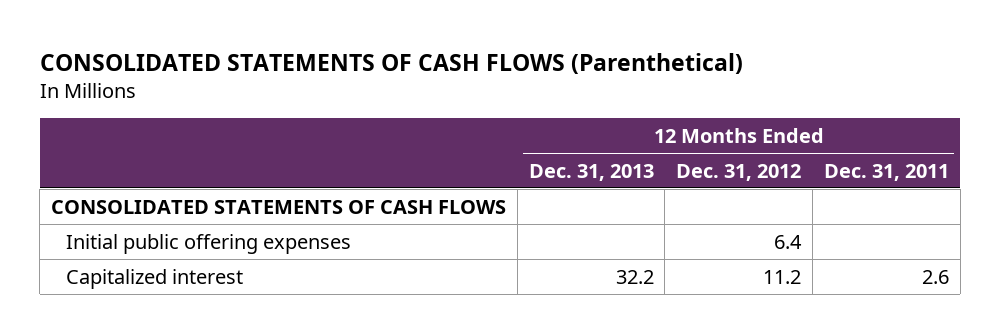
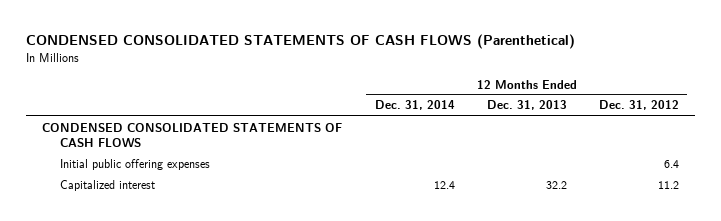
- CONSOLIDATED STATEMENTS OF CASH FLOWS (Parenthetical)
+ CONDENSED CONSOLIDATED STATEMENTS OF CASH FLOWS (Parenthetical)
- | 12 Months Ended Dec. 31, 2013 | 12 Months Ended Dec. 31, 2012 | 12 Months Ended Dec. 31, 2011
+ | 12 Months Ended Dec. 31, 2014 | 12 Months Ended Dec. 31, 2013 | 12 Months Ended Dec. 31, 2012
- CONSOLIDATED STATEMENTS OF CASH FLOWS
+ CONDENSED CONSOLIDATED STATEMENTS OF CASH FLOWS

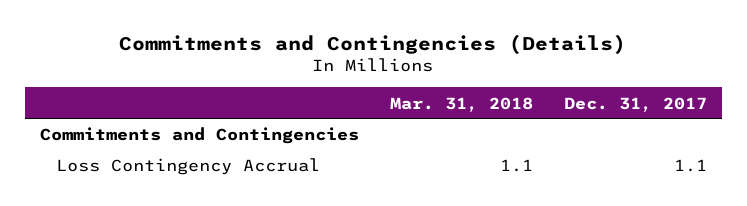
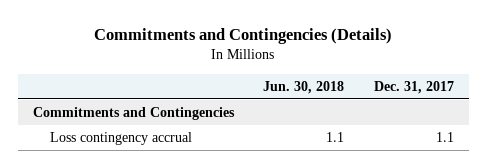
- | Mar. 31, 2018 | Dec. 31, 2017
+ | Jun. 30, 2018 | Dec. 31, 2017
- Loss Contingency Accrual | 1.1 | 1.1
+ Loss contingency accrual | 1.1 | 1.1

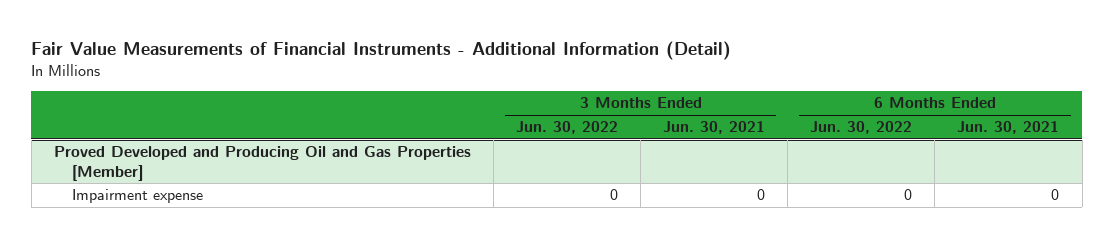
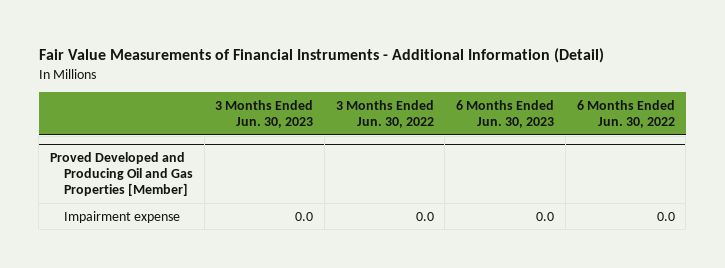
- | 3 Months Ended Jun. 30, 2022 | 3 Months Ended Jun. 30, 2021 | 6 Months Ended Jun. 30, 2022 | 6 Months Ended Jun. 30, 2021
+ | 3 Months Ended Jun. 30, 2023 | 3 Months Ended Jun. 30, 2022 | 6 Months Ended Jun. 30, 2023 | 6 Months Ended Jun. 30, 2022
@ Proved Developed and Producing Oil and Gas Properties [Member]
- Impairment expense | 0 | 0 | 0 | 0
+ Impairment expense | 0.0 | 0.0 | 0.0 | 0.0

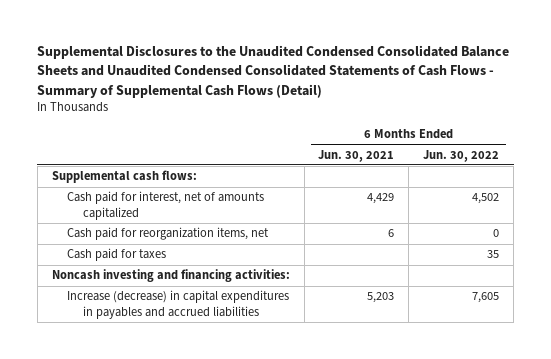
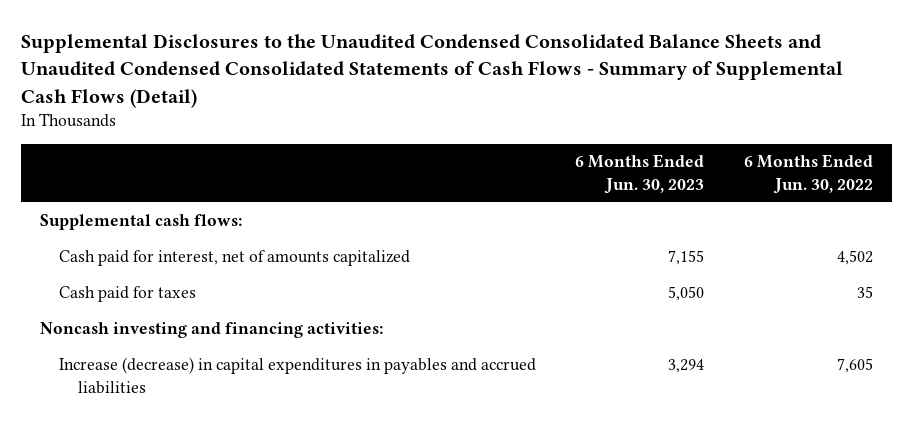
- | 6 Months Ended Jun. 30, 2021 | 6 Months Ended Jun. 30, 2022
+ | 6 Months Ended Jun. 30, 2023 | 6 Months Ended Jun. 30, 2022
- Cash paid for reorganization items, net | 6 | 0

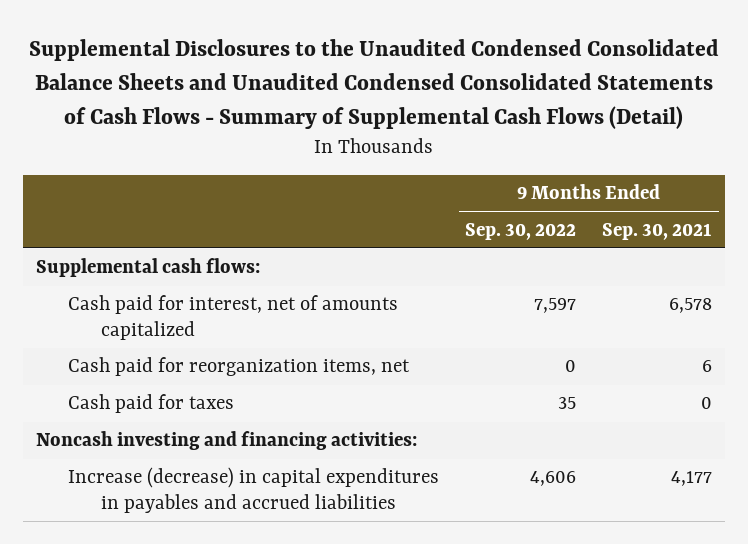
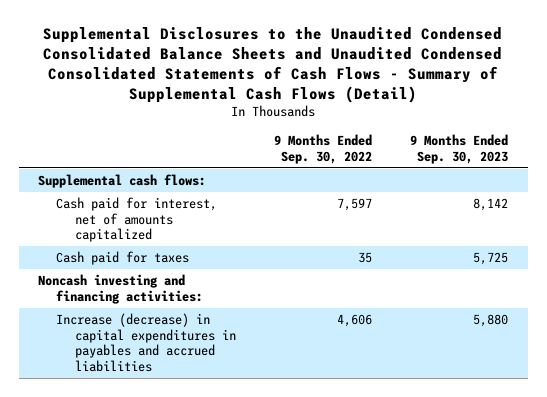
- | 9 Months Ended Sep. 30, 2022 | 9 Months Ended Sep. 30, 2021
+ | 9 Months Ended Sep. 30, 2022 | 9 Months Ended Sep. 30, 2023
- Cash paid for reorganization items, net | 0 | 6

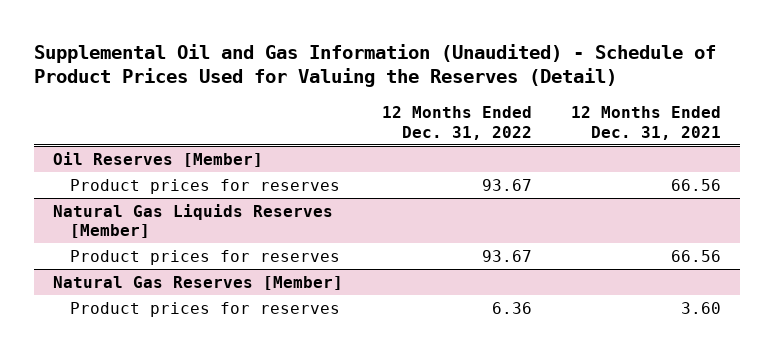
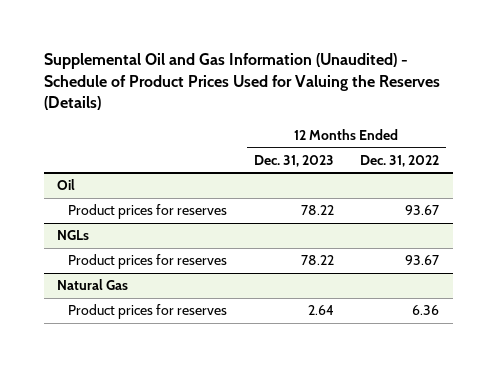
- Supplemental Oil and Gas Information (Unaudited) - Schedule of Product Prices Used for Valuing the Reserves (Detail)
+ Supplemental Oil and Gas Information (Unaudited) - Schedule of Product Prices Used for Valuing the Reserves (Details)
- | 12 Months Ended Dec. 31, 2022 | 12 Months Ended Dec. 31, 2021
+ | 12 Months Ended Dec. 31, 2023 | 12 Months Ended Dec. 31, 2022
- Oil Reserves [Member]
+ Oil
- Natural Gas Liquids Reserves [Member]
+ NGLs
- Natural Gas Reserves [Member]
+ Natural Gas

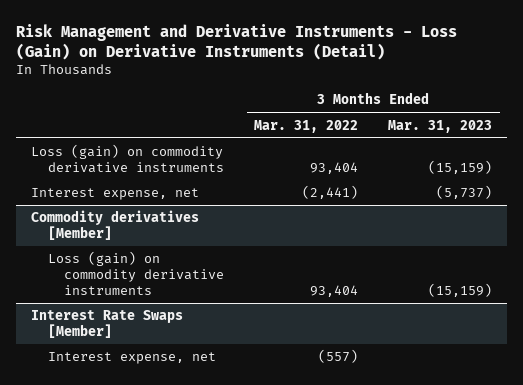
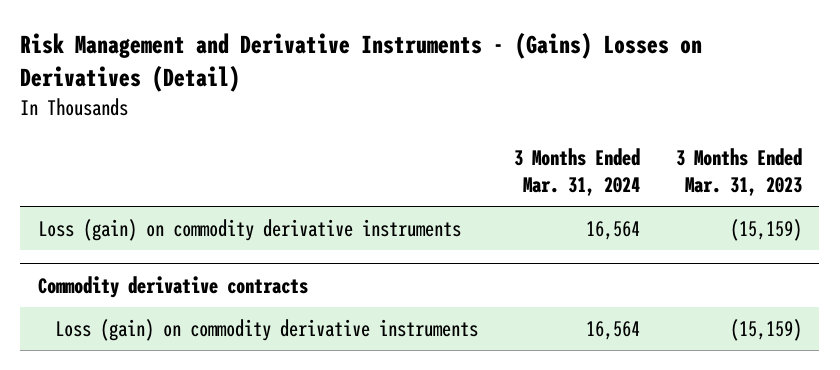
- Risk Management and Derivative Instruments - Loss (Gain) on Derivative Instruments (Detail)
+ Risk Management and Derivative Instruments - (Gains) Losses on Derivatives (Detail)
- | 3 Months Ended Mar. 31, 2022 | 3 Months Ended Mar. 31, 2023
+ | 3 Months Ended Mar. 31, 2024 | 3 Months Ended Mar. 31, 2023
- Interest expense, net | (2,441) | (5,737)
- Commodity derivatives [Member]
+ Commodity derivative contracts
- Interest Rate Swaps [Member]
- Interest expense, net | (557) |

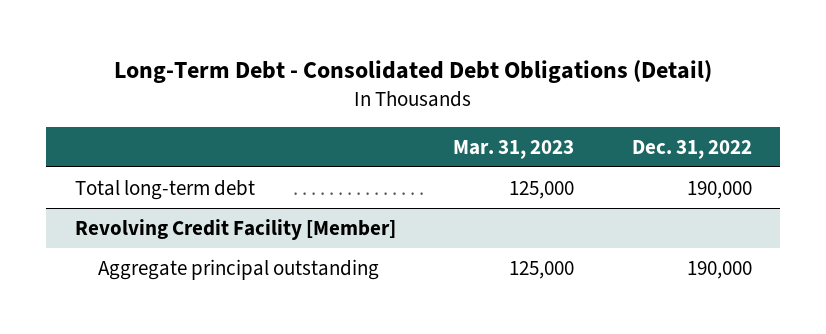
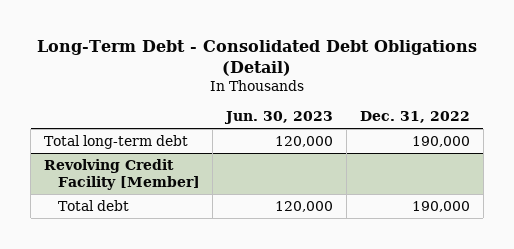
- | Mar. 31, 2023 | Dec. 31, 2022
+ | Jun. 30, 2023 | Dec. 31, 2022
@ Revolving Credit Facility [Member]
- Aggregate principal outstanding | 125,000 | 190,000
+ Total debt | 120,000 | 190,000

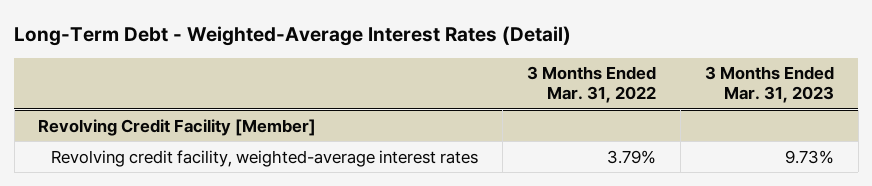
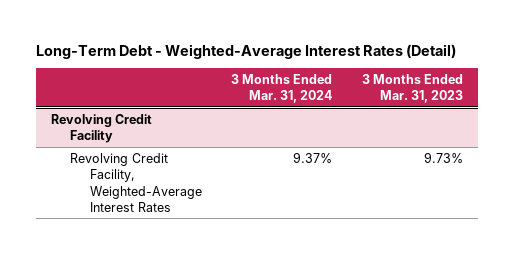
- | 3 Months Ended Mar. 31, 2022 | 3 Months Ended Mar. 31, 2023
+ | 3 Months Ended Mar. 31, 2024 | 3 Months Ended Mar. 31, 2023
- Revolving Credit Facility [Member]
- Revolving credit facility, weighted-average interest rates | 3.79% | 9.73%
+ Revolving Credit Facility
+ Revolving Credit Facility, Weighted-Average Interest Rates | 9.37% | 9.73%

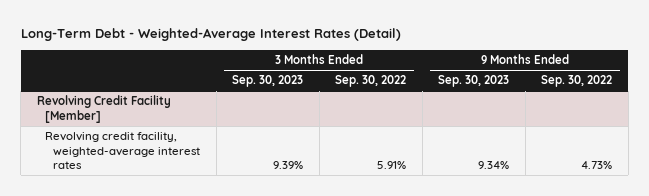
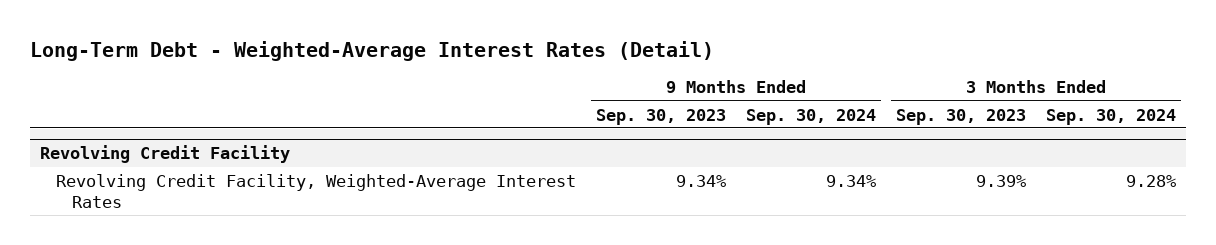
- | 3 Months Ended Sep. 30, 2023 | 3 Months Ended Sep. 30, 2022 | 9 Months Ended Sep. 30, 2023 | 9 Months Ended Sep. 30, 2022
+ | 9 Months Ended Sep. 30, 2023 | 9 Months Ended Sep. 30, 2024 | 3 Months Ended Sep. 30, 2023 | 3 Months Ended Sep. 30, 2024
- Revolving Credit Facility [Member]
- Revolving credit facility, weighted-average interest rates | 9.39% | 5.91% | 9.34% | 4.73%
+ Revolving Credit Facility
+ Revolving Credit Facility, Weighted-Average Interest Rates | 9.34% | 9.34% | 9.39% | 9.28%

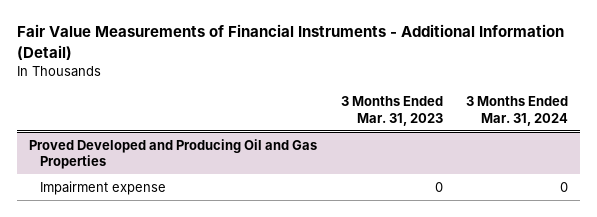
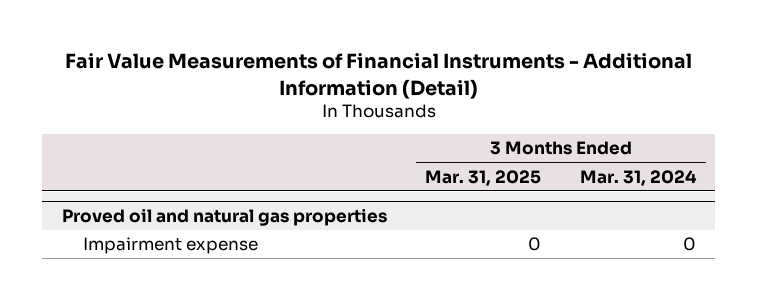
- | 3 Months Ended Mar. 31, 2023 | 3 Months Ended Mar. 31, 2024
+ | 3 Months Ended Mar. 31, 2025 | 3 Months Ended Mar. 31, 2024
- Proved Developed and Producing Oil and Gas Properties
+ Proved oil and natural gas properties

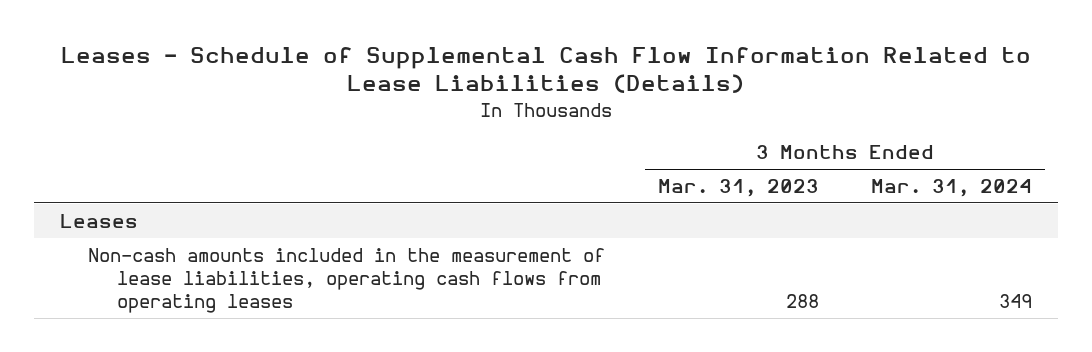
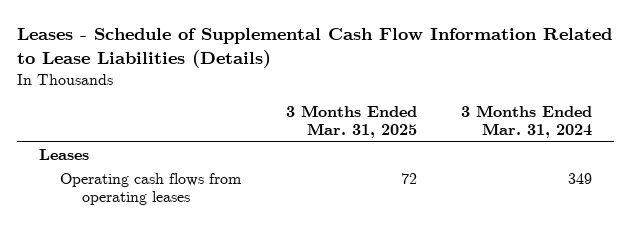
- | 3 Months Ended Mar. 31, 2023 | 3 Months Ended Mar. 31, 2024
+ | 3 Months Ended Mar. 31, 2025 | 3 Months Ended Mar. 31, 2024
- Non-cash amounts included in the measurement of lease liabilities, operating cash flows from operating leases | 288 | 349
+ Operating cash flows from operating leases | 72 | 349

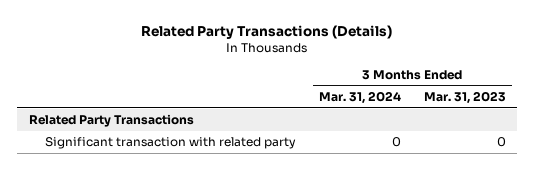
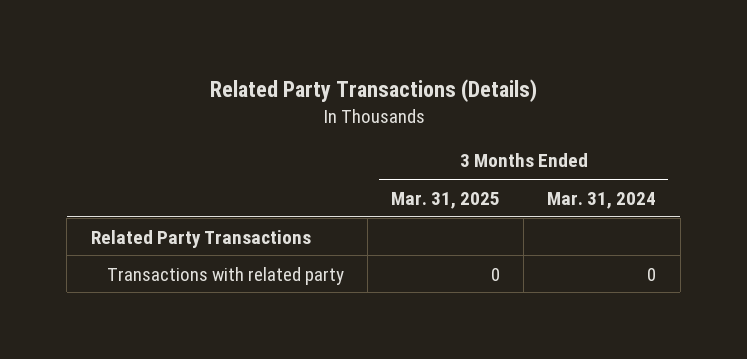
- | 3 Months Ended Mar. 31, 2024 | 3 Months Ended Mar. 31, 2023
+ | 3 Months Ended Mar. 31, 2025 | 3 Months Ended Mar. 31, 2024
- Significant transaction with related party | 0 | 0
+ Transactions with related party | 0 | 0

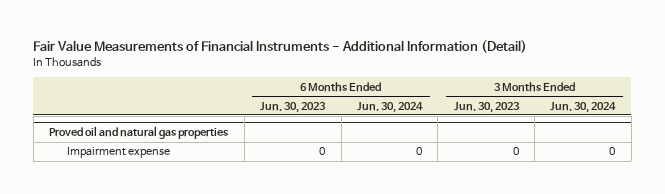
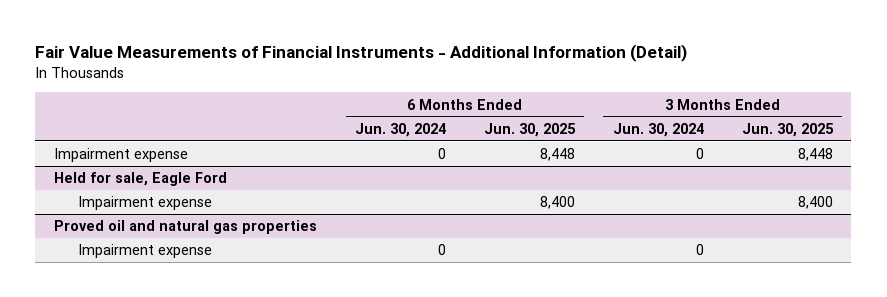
- | 6 Months Ended Jun. 30, 2023 | 6 Months Ended Jun. 30, 2024 | 3 Months Ended Jun. 30, 2023 | 3 Months Ended Jun. 30, 2024
+ | 6 Months Ended Jun. 30, 2024 | 6 Months Ended Jun. 30, 2025 | 3 Months Ended Jun. 30, 2024 | 3 Months Ended Jun. 30, 2025
+ Impairment expense | 0 | 8,448 | 0 | 8,448
+ Held for sale, Eagle Ford
+ Impairment expense | | 8,400 | | 8,400

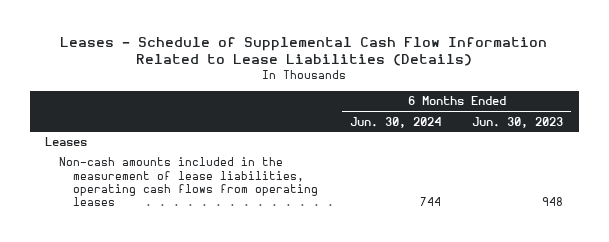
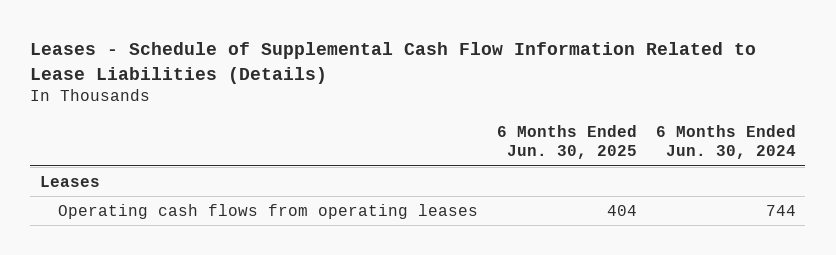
- | 6 Months Ended Jun. 30, 2024 | 6 Months Ended Jun. 30, 2023
+ | 6 Months Ended Jun. 30, 2025 | 6 Months Ended Jun. 30, 2024
- Non-cash amounts included in the measurement of lease liabilities, operating cash flows from operating leases | 744 | 948
+ Operating cash flows from operating leases | 404 | 744

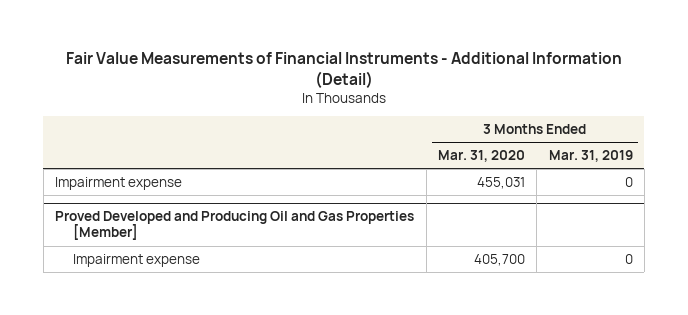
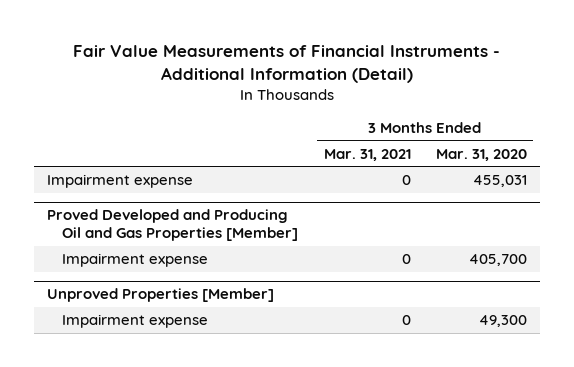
- | 3 Months Ended Mar. 31, 2020 | 3 Months Ended Mar. 31, 2019
+ | 3 Months Ended Mar. 31, 2021 | 3 Months Ended Mar. 31, 2020
+ Unproved Properties [Member]
+ Impairment expense | 0 | 49,300

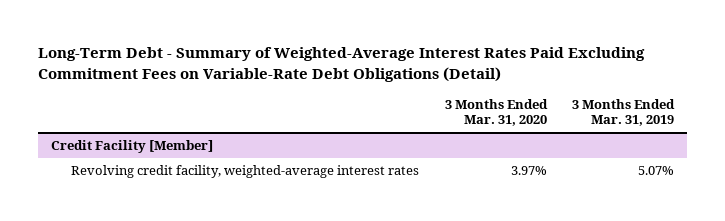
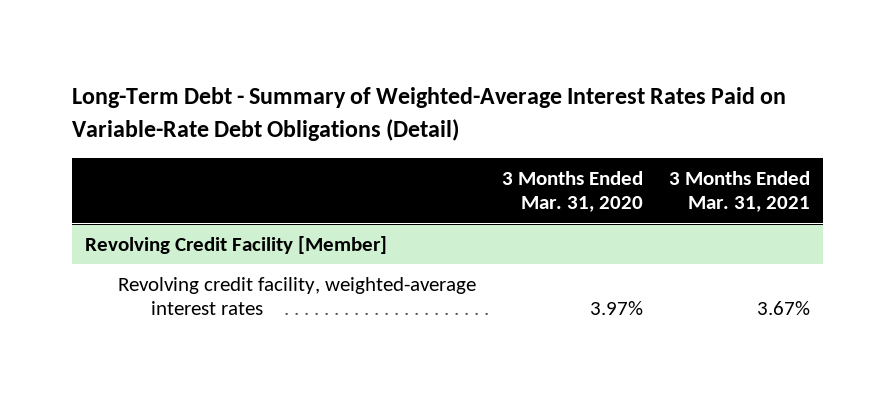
- Long-Term Debt - Summary of Weighted-Average Interest Rates Paid Excluding Commitment Fees on Variable-Rate Debt Obligations (Detail)
+ Long-Term Debt - Summary of Weighted-Average Interest Rates Paid on Variable-Rate Debt Obligations (Detail)
- | 3 Months Ended Mar. 31, 2020 | 3 Months Ended Mar. 31, 2019
+ | 3 Months Ended Mar. 31, 2020 | 3 Months Ended Mar. 31, 2021
- Credit Facility [Member]
+ Revolving Credit Facility [Member]

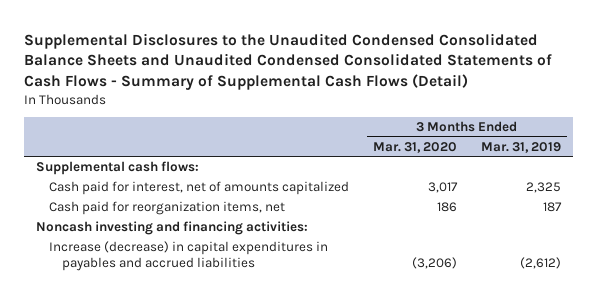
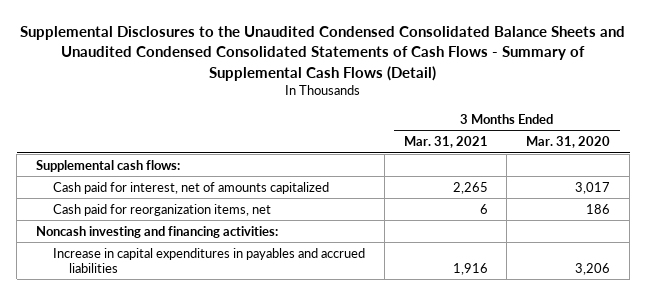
- | 3 Months Ended Mar. 31, 2020 | 3 Months Ended Mar. 31, 2019
+ | 3 Months Ended Mar. 31, 2021 | 3 Months Ended Mar. 31, 2020
- Increase (decrease) in capital expenditures in payables and accrued liabilities | (3,206) | (2,612)
+ Increase in capital expenditures in payables and accrued liabilities | 1,916 | 3,206

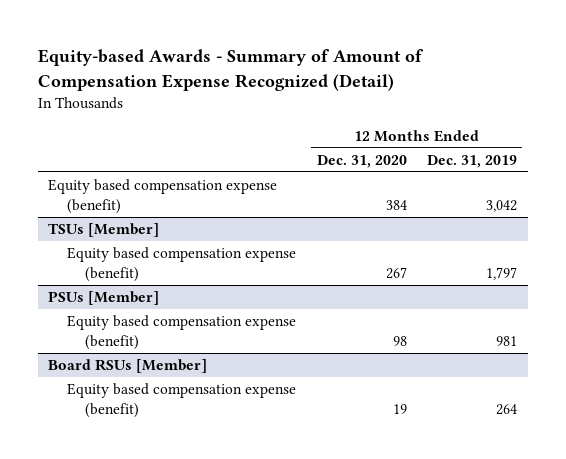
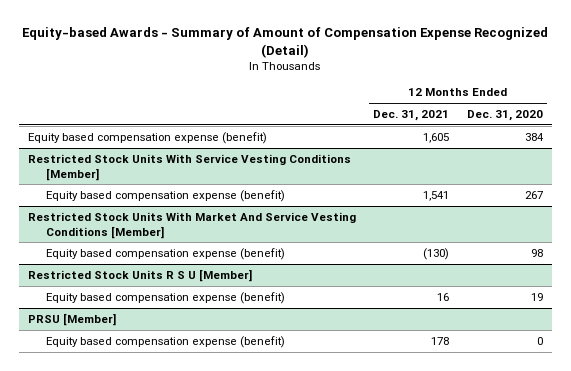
- | 12 Months Ended Dec. 31, 2020 | 12 Months Ended Dec. 31, 2019
+ | 12 Months Ended Dec. 31, 2021 | 12 Months Ended Dec. 31, 2020
- TSUs [Member]
+ Restricted Stock Units With Service Vesting Conditions [Member]
- PSUs [Member]
+ Restricted Stock Units With Market And Service Vesting Conditions [Member]
- Board RSUs [Member]
+ Restricted Stock Units R S U [Member]
+ PRSU [Member]
+ Equity based compensation expense (benefit) | 178 | 0

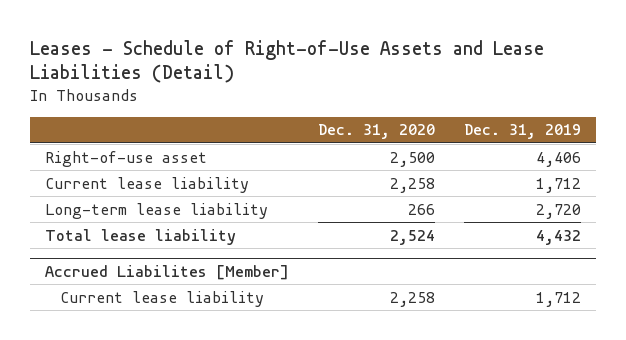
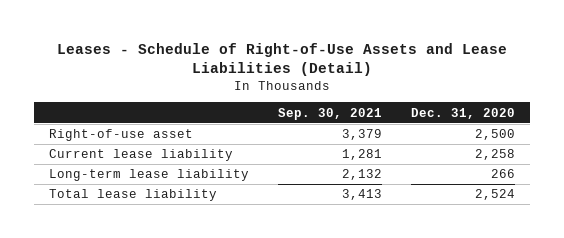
- | Dec. 31, 2020 | Dec. 31, 2019
+ | Sep. 30, 2021 | Dec. 31, 2020
- Accrued Liabilites [Member]
- Current lease liability | 2,258 | 1,712

